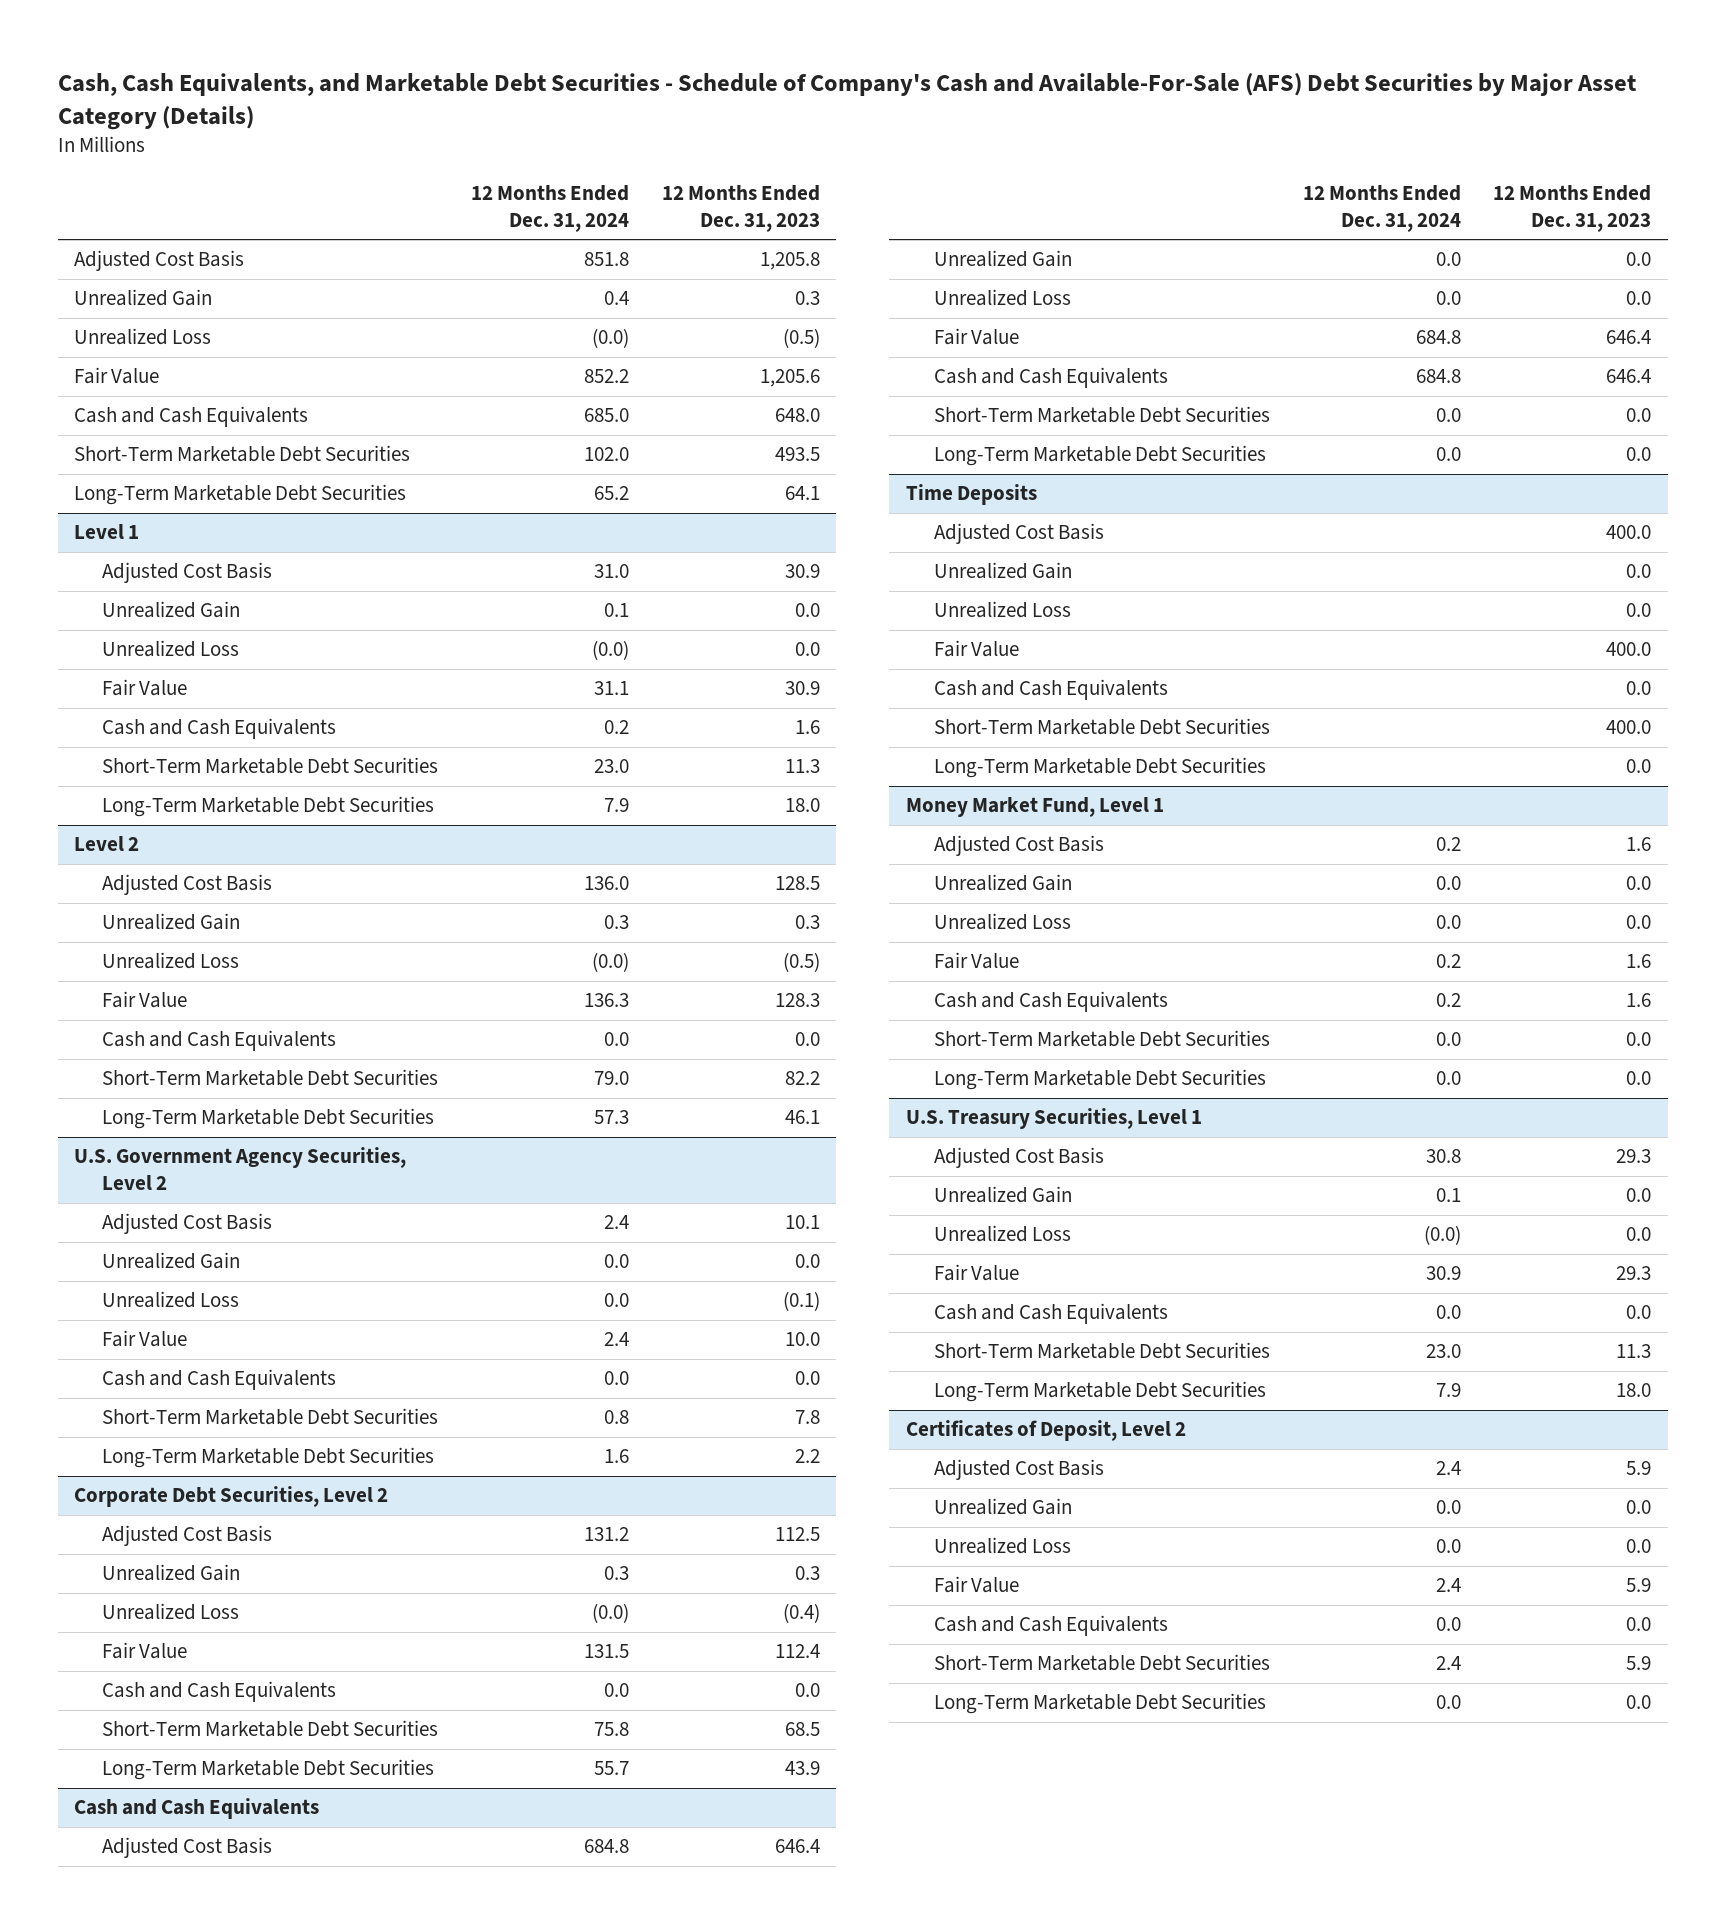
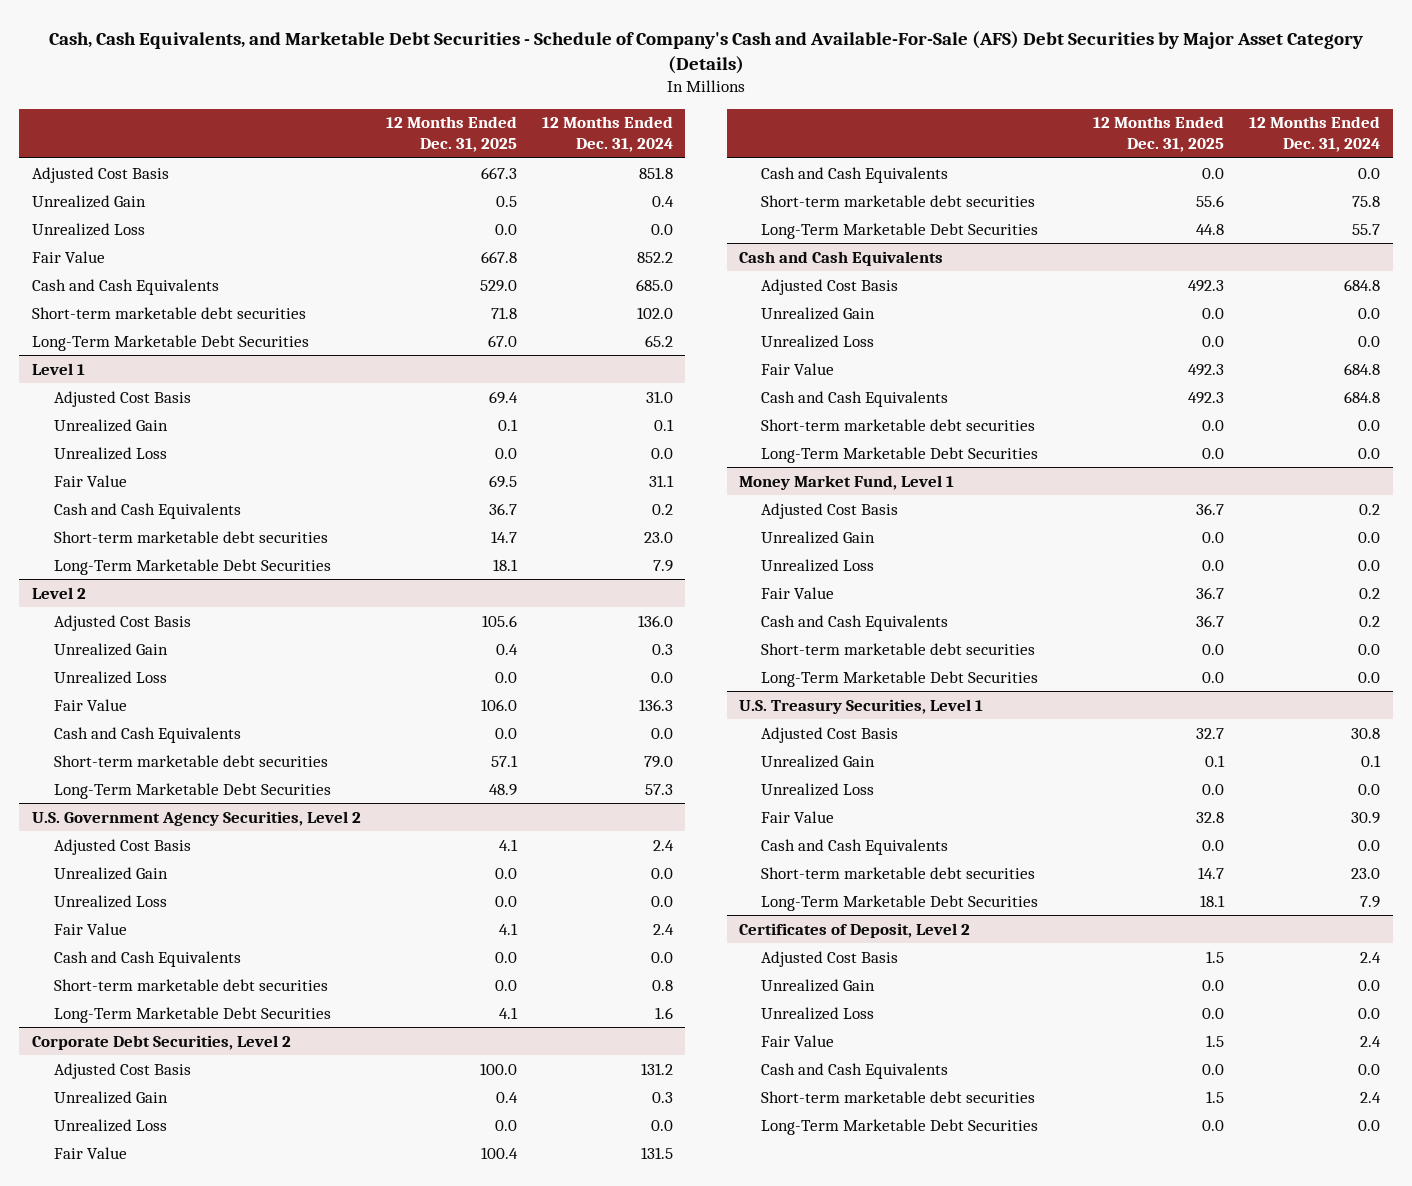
- | 12 Months Ended Dec. 31, 2024 | 12 Months Ended Dec. 31, 2023
+ | 12 Months Ended Dec. 31, 2025 | 12 Months Ended Dec. 31, 2024
- Unrealized Loss | (0.0) | (0.5)
+ Unrealized Loss | 0.0 | 0.0
- Short-Term Marketable Debt Securities | 102.0 | 493.5
+ Short-term marketable debt securities | 71.8 | 102.0
@ Level 1
- Unrealized Loss | (0.0) | 0.0
+ Unrealized Loss | 0.0 | 0.0
- Short-Term Marketable Debt Securities | 23.0 | 11.3
+ Short-term marketable debt securities | 14.7 | 23.0
@ Level 2
- Unrealized Loss | (0.0) | (0.5)
+ Unrealized Loss | 0.0 | 0.0
- Short-Term Marketable Debt Securities | 79.0 | 82.2
+ Short-term marketable debt securities | 57.1 | 79.0
@ U.S. Government Agency Securities, Level 2
- Short-Term Marketable Debt Securities | 0.8 | 7.8
+ Short-term marketable debt securities | 0.0 | 0.8
@ Corporate Debt Securities, Level 2
- Unrealized Loss | (0.0) | (0.4)
+ Unrealized Loss | 0.0 | 0.0
- Short-Term Marketable Debt Securities | 75.8 | 68.5
+ Short-term marketable debt securities | 55.6 | 75.8
@ Cash and Cash Equivalents
- Short-Term Marketable Debt Securities | 0.0 | 0.0
+ Short-term marketable debt securities | 0.0 | 0.0
- Time Deposits
- Adjusted Cost Basis | | 400.0
- Unrealized Gain | | 0.0
- Unrealized Loss | | 0.0
- Fair Value | | 400.0
- Cash and Cash Equivalents | | 0.0
- Short-Term Marketable Debt Securities | | 400.0
- Long-Term Marketable Debt Securities | | 0.0
@ Money Market Fund, Level 1
- Short-Term Marketable Debt Securities | 0.0 | 0.0
+ Short-term marketable debt securities | 0.0 | 0.0
@ U.S. Treasury Securities, Level 1
- Unrealized Loss | (0.0) | 0.0
+ Unrealized Loss | 0.0 | 0.0
- Short-Term Marketable Debt Securities | 23.0 | 11.3
+ Short-term marketable debt securities | 14.7 | 23.0
@ Certificates of Deposit, Level 2
- Short-Term Marketable Debt Securities | 2.4 | 5.9
+ Short-term marketable debt securities | 1.5 | 2.4

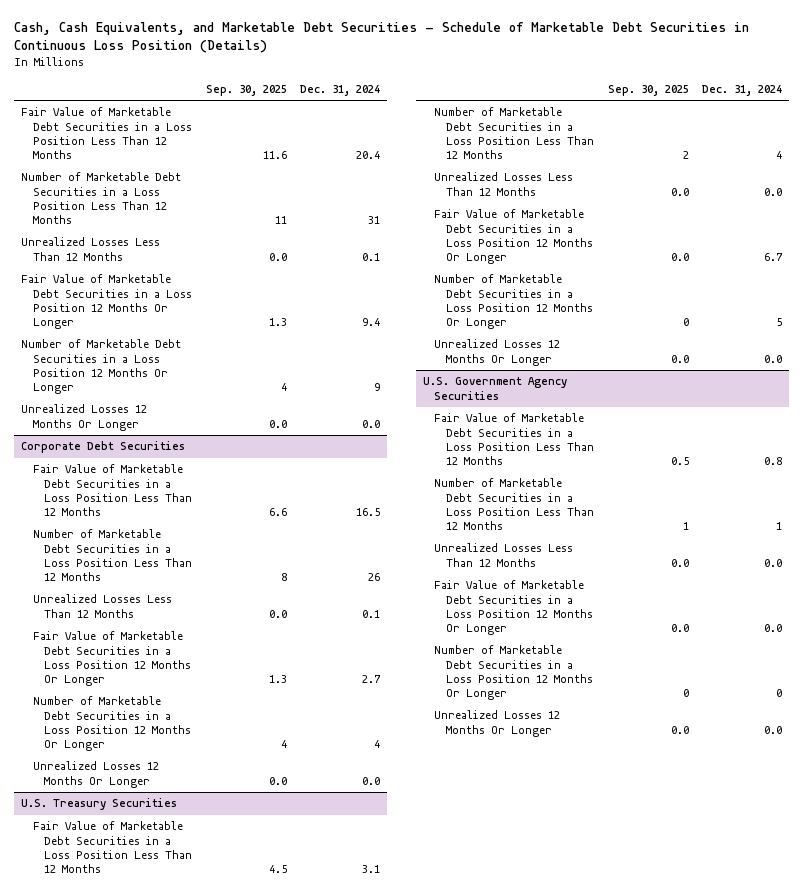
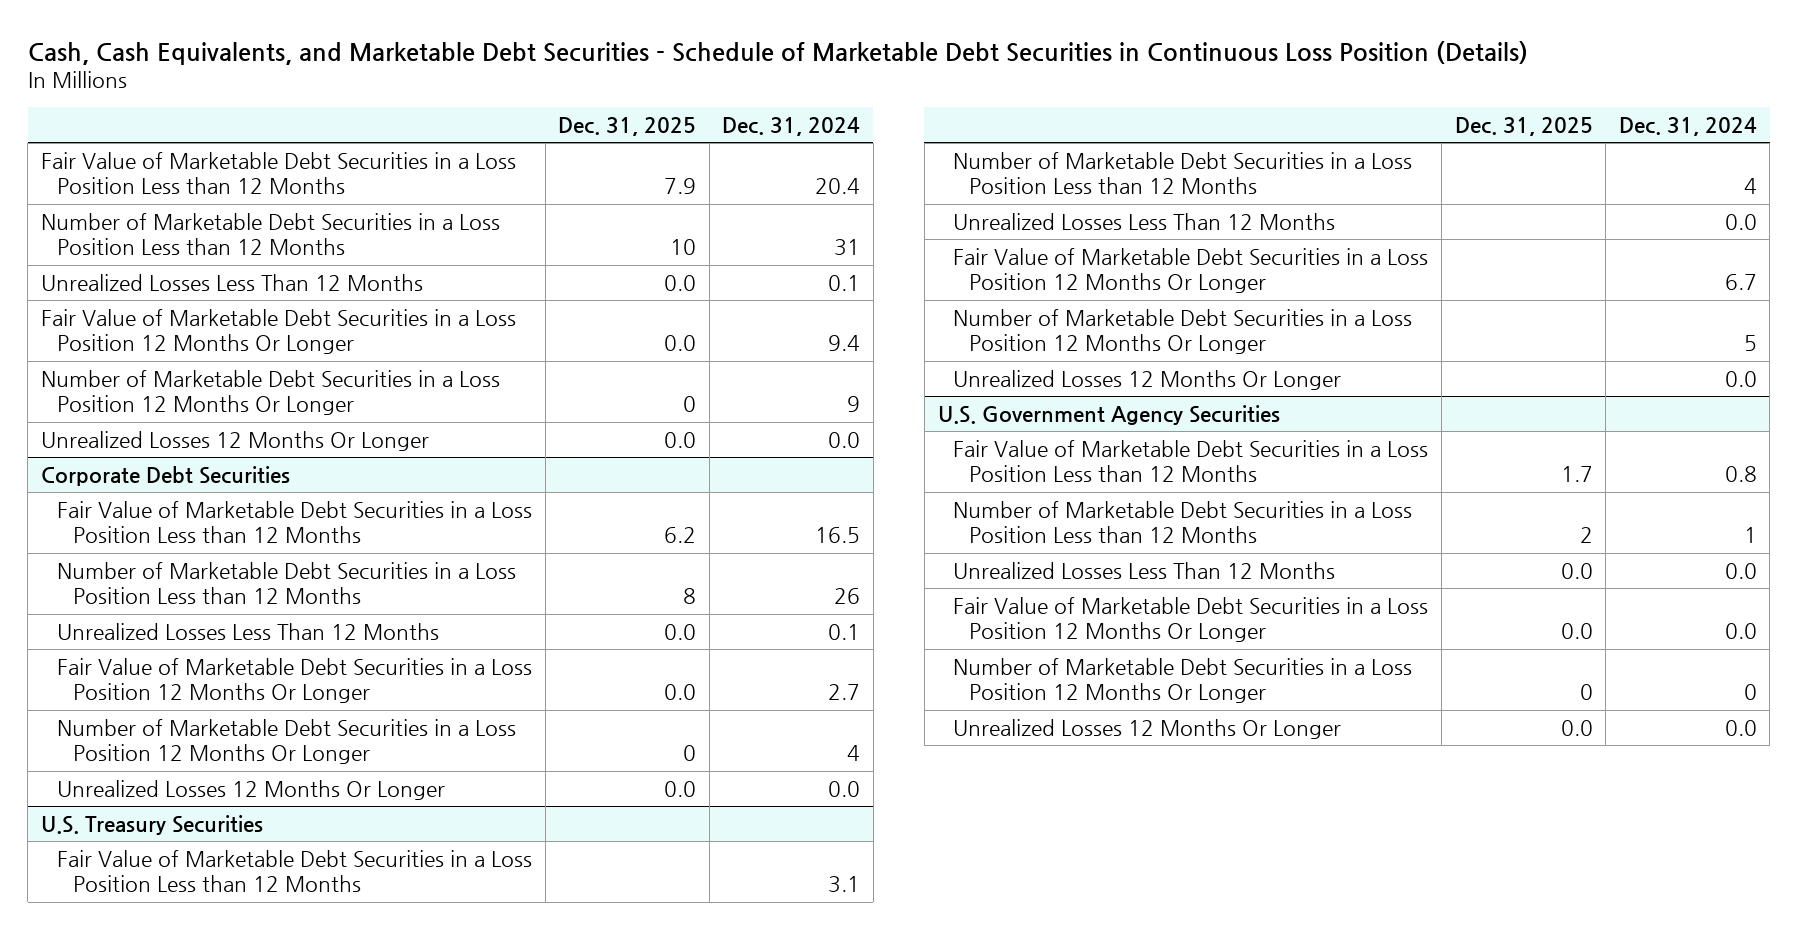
- | Sep. 30, 2025 | Dec. 31, 2024
+ | Dec. 31, 2025 | Dec. 31, 2024
- Fair Value of Marketable Debt Securities in a Loss Position Less Than 12 Months | 11.6 | 20.4
- Number of Marketable Debt Securities in a Loss Position Less Than 12 Months | 11 | 31
+ Fair Value of Marketable Debt Securities in a Loss Position Less than 12 Months | 7.9 | 20.4
+ Number of Marketable Debt Securities in a Loss Position Less than 12 Months | 10 | 31
@ Corporate Debt Securities
- Fair Value of Marketable Debt Securities in a Loss Position Less Than 12 Months | 6.6 | 16.5
- Number of Marketable Debt Securities in a Loss Position Less Than 12 Months | 8 | 26
+ Fair Value of Marketable Debt Securities in a Loss Position Less than 12 Months | 6.2 | 16.5
+ Number of Marketable Debt Securities in a Loss Position Less than 12 Months | 8 | 26
@ U.S. Treasury Securities
- Fair Value of Marketable Debt Securities in a Loss Position Less Than 12 Months | 4.5 | 3.1
- Number of Marketable Debt Securities in a Loss Position Less Than 12 Months | 2 | 4
+ Fair Value of Marketable Debt Securities in a Loss Position Less than 12 Months | | 3.1
+ Number of Marketable Debt Securities in a Loss Position Less than 12 Months | | 4
@ U.S. Government Agency Securities
- Fair Value of Marketable Debt Securities in a Loss Position Less Than 12 Months | 0.5 | 0.8
- Number of Marketable Debt Securities in a Loss Position Less Than 12 Months | 1 | 1
+ Fair Value of Marketable Debt Securities in a Loss Position Less than 12 Months | 1.7 | 0.8
+ Number of Marketable Debt Securities in a Loss Position Less than 12 Months | 2 | 1

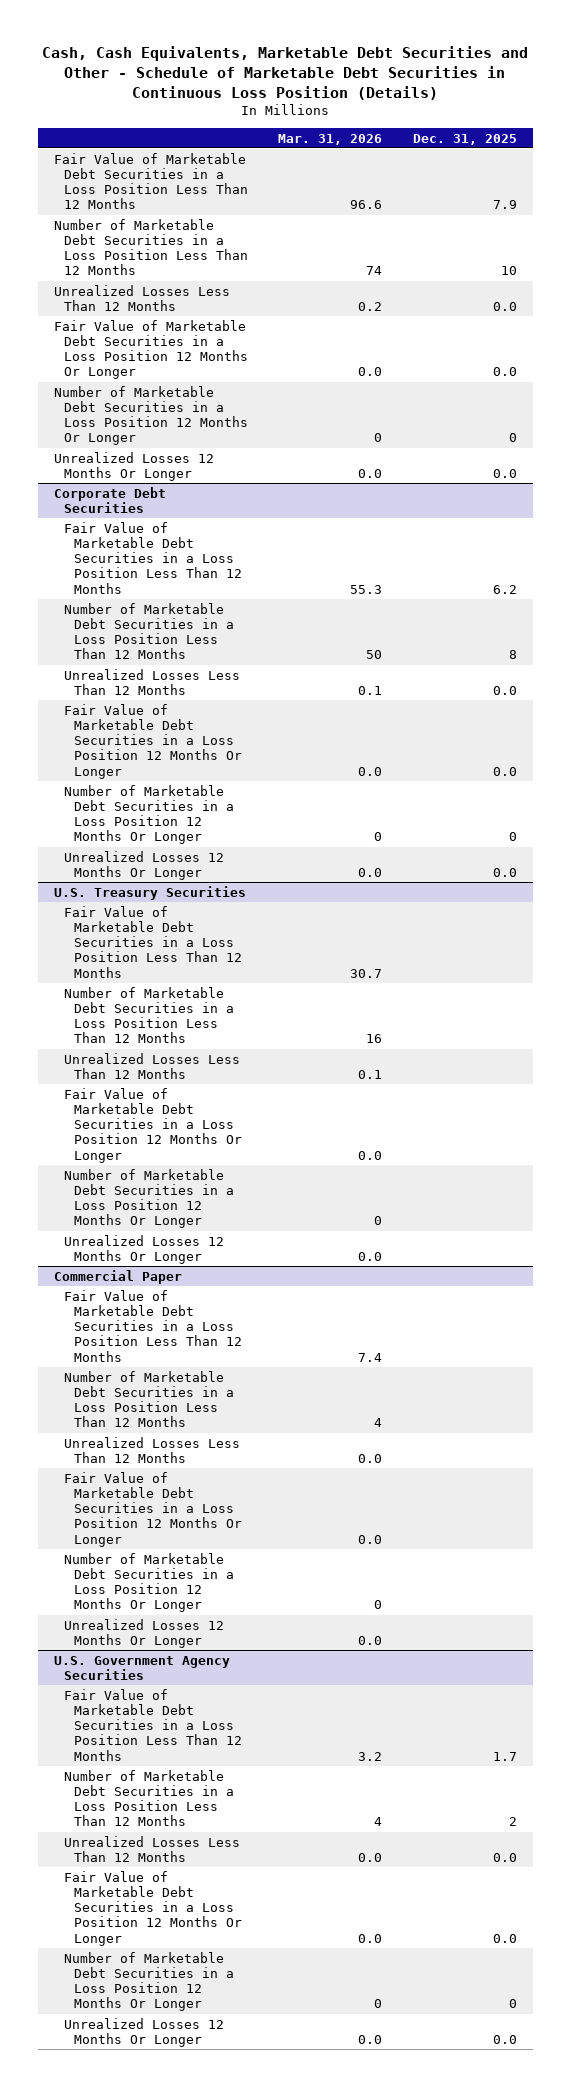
- Cash, Cash Equivalents, and Marketable Debt Securities - Schedule of Marketable Debt Securities in Continuous Loss Position (Details)
+ Cash, Cash Equivalents, Marketable Debt Securities and Other - Schedule of Marketable Debt Securities in Continuous Loss Position (Details)
- | Dec. 31, 2025 | Dec. 31, 2024
+ | Mar. 31, 2026 | Dec. 31, 2025
- Fair Value of Marketable Debt Securities in a Loss Position Less than 12 Months | 7.9 | 20.4
- Number of Marketable Debt Securities in a Loss Position Less than 12 Months | 10 | 31
+ Fair Value of Marketable Debt Securities in a Loss Position Less Than 12 Months | 96.6 | 7.9
+ Number of Marketable Debt Securities in a Loss Position Less Than 12 Months | 74 | 10
@ Corporate Debt Securities
- Fair Value of Marketable Debt Securities in a Loss Position Less than 12 Months | 6.2 | 16.5
- Number of Marketable Debt Securities in a Loss Position Less than 12 Months | 8 | 26
+ Fair Value of Marketable Debt Securities in a Loss Position Less Than 12 Months | 55.3 | 6.2
+ Number of Marketable Debt Securities in a Loss Position Less Than 12 Months | 50 | 8
@ U.S. Treasury Securities
- Fair Value of Marketable Debt Securities in a Loss Position Less than 12 Months | | 3.1
- Number of Marketable Debt Securities in a Loss Position Less than 12 Months | | 4
+ Fair Value of Marketable Debt Securities in a Loss Position Less Than 12 Months | 30.7 |
+ Number of Marketable Debt Securities in a Loss Position Less Than 12 Months | 16 |
+ Commercial Paper
+ Fair Value of Marketable Debt Securities in a Loss Position Less Than 12 Months | 7.4 |
+ Number of Marketable Debt Securities in a Loss Position Less Than 12 Months | 4 |
+ Unrealized Losses Less Than 12 Months | 0.0 |
+ Fair Value of Marketable Debt Securities in a Loss Position 12 Months Or Longer | 0.0 |
+ Number of Marketable Debt Securities in a Loss Position 12 Months Or Longer | 0 |
+ Unrealized Losses 12 Months Or Longer | 0.0 |
@ U.S. Government Agency Securities
- Fair Value of Marketable Debt Securities in a Loss Position Less than 12 Months | 1.7 | 0.8
- Number of Marketable Debt Securities in a Loss Position Less than 12 Months | 2 | 1
+ Fair Value of Marketable Debt Securities in a Loss Position Less Than 12 Months | 3.2 | 1.7
+ Number of Marketable Debt Securities in a Loss Position Less Than 12 Months | 4 | 2

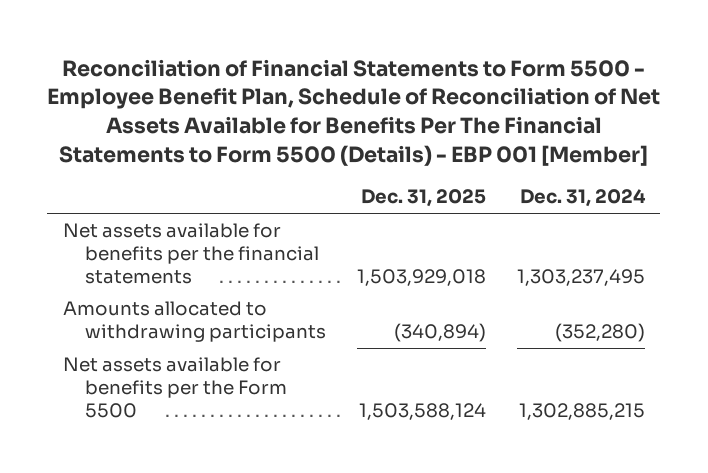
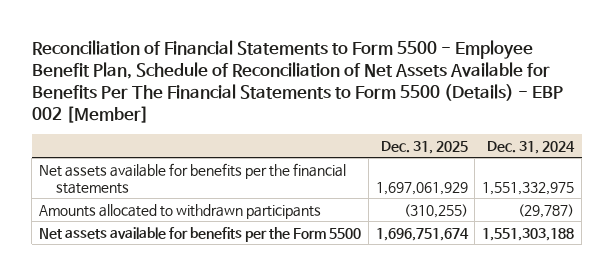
- Reconciliation of Financial Statements to Form 5500 - Employee Benefit Plan, Schedule of Reconciliation of Net Assets Available for Benefits Per The Financial Statements to Form 5500 (Details) - EBP 001 [Member]
+ Reconciliation of Financial Statements to Form 5500 - Employee Benefit Plan, Schedule of Reconciliation of Net Assets Available for Benefits Per The Financial Statements to Form 5500 (Details) - EBP 002 [Member]
- Net assets available for benefits per the financial statements | 1,503,929,018 | 1,303,237,495
- Amounts allocated to withdrawing participants | (340,894) | (352,280)
- Net assets available for benefits per the Form 5500 | 1,503,588,124 | 1,302,885,215
+ Net assets available for benefits per the financial statements | 1,697,061,929 | 1,551,332,975
+ Amounts allocated to withdrawn participants | (310,255) | (29,787)
+ Net assets available for benefits per the Form 5500 | 1,696,751,674 | 1,551,303,188

